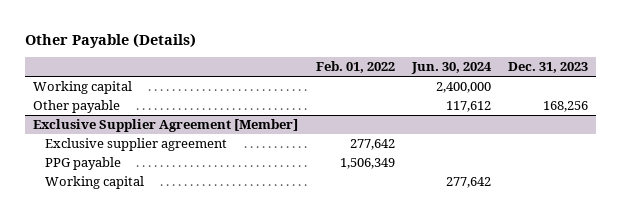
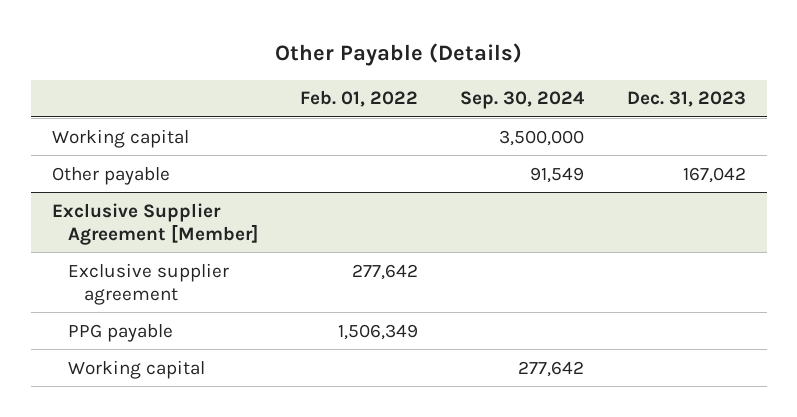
- | Feb. 01, 2022 | Jun. 30, 2024 | Dec. 31, 2023
+ | Feb. 01, 2022 | Sep. 30, 2024 | Dec. 31, 2023
- Other payable | | 117,612 | 168,256
+ Other payable | | 91,549 | 167,042

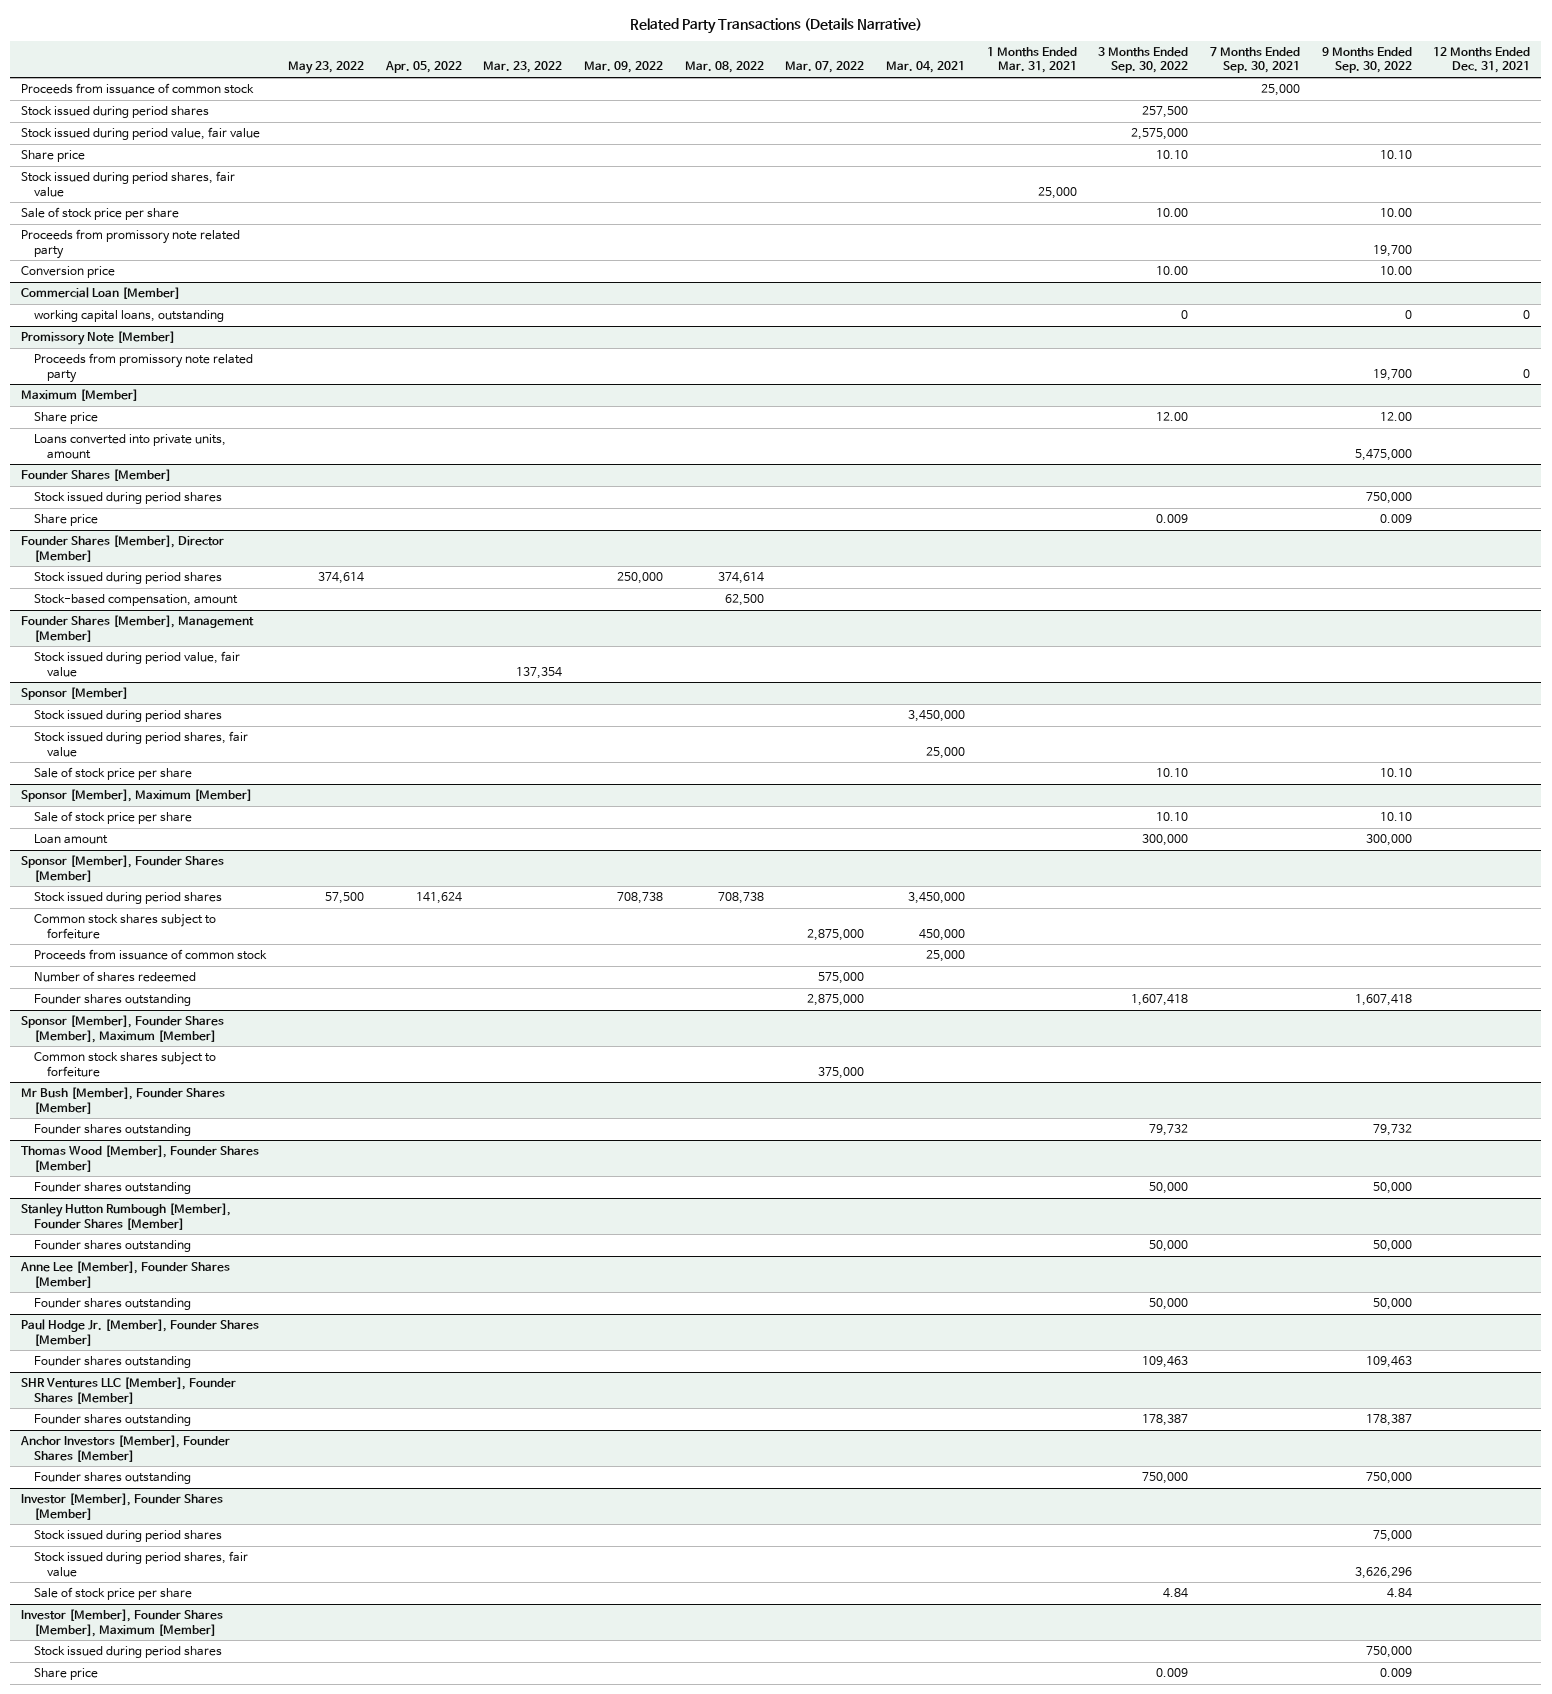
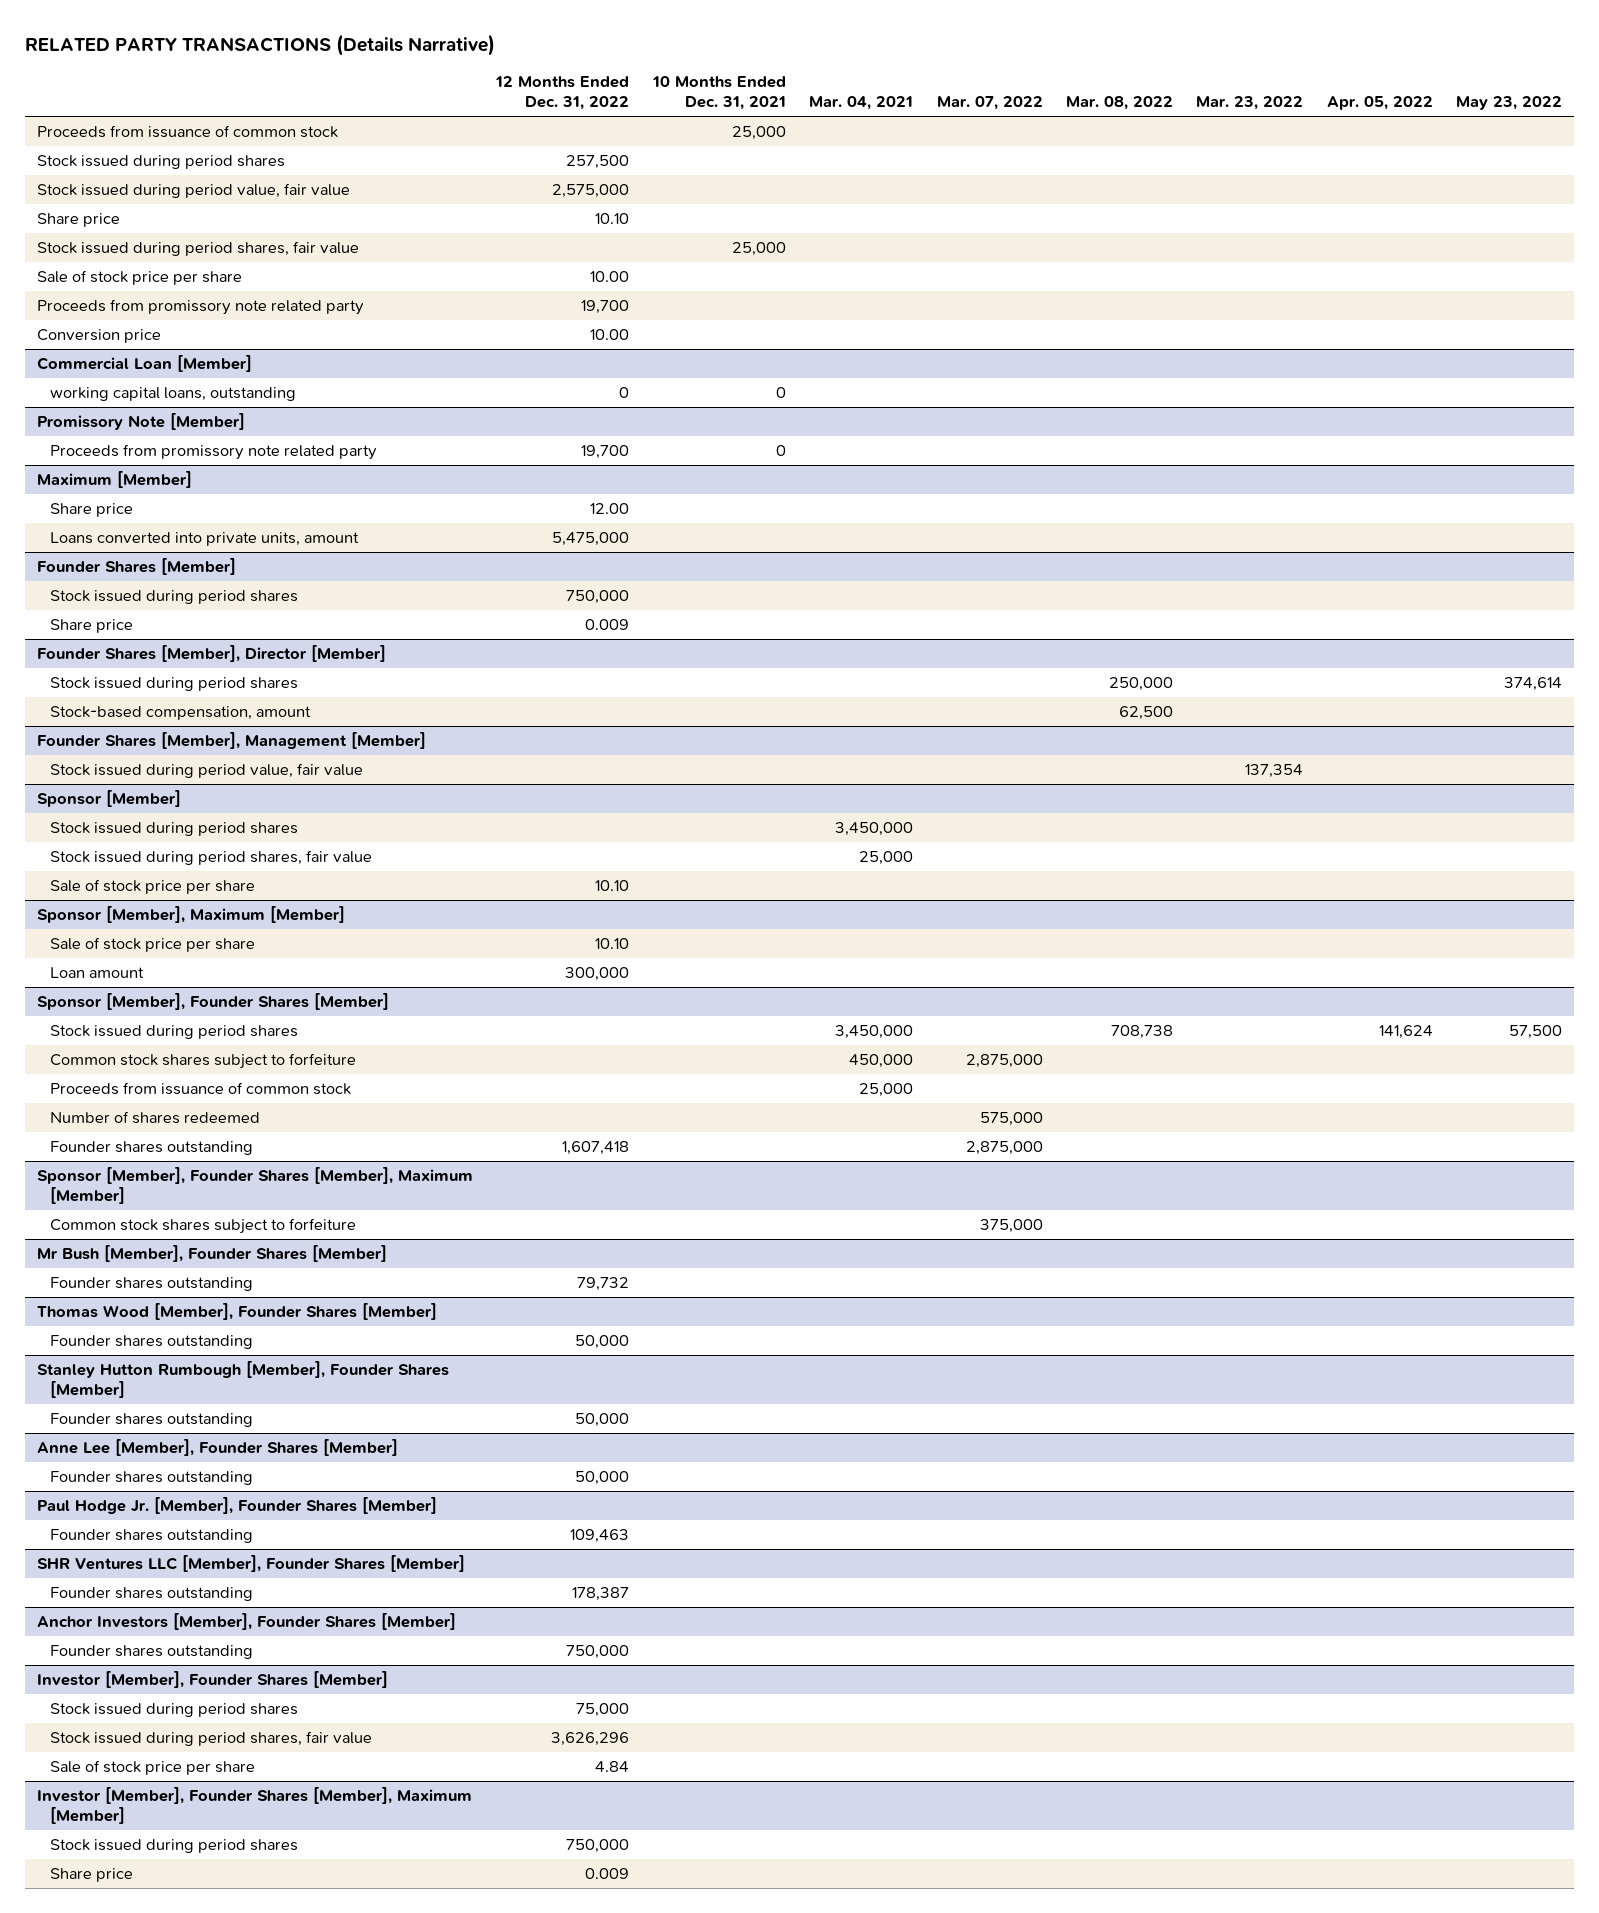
- Related Party Transactions (Details Narrative)
+ RELATED PARTY TRANSACTIONS (Details Narrative)
- | May 23, 2022 | Apr. 05, 2022 | Mar. 23, 2022 | Mar. 09, 2022 | Mar. 08, 2022 | Mar. 07, 2022 | Mar. 04, 2021 | 1 Months Ended Mar. 31, 2021 | 3 Months Ended Sep. 30, 2022 | 7 Months Ended Sep. 30, 2021 | 9 Months Ended Sep. 30, 2022 | 12 Months Ended Dec. 31, 2021
+ | 12 Months Ended Dec. 31, 2022 | 10 Months Ended Dec. 31, 2021 | Mar. 04, 2021 | Mar. 07, 2022 | Mar. 08, 2022 | Mar. 23, 2022 | Apr. 05, 2022 | May 23, 2022
@ Founder Shares [Member], Director [Member]
- Stock issued during period shares | 374,614 | | | 250,000 | 374,614 | | | | | | |
+ Stock issued during period shares | | | | | 250,000 | | | 374,614

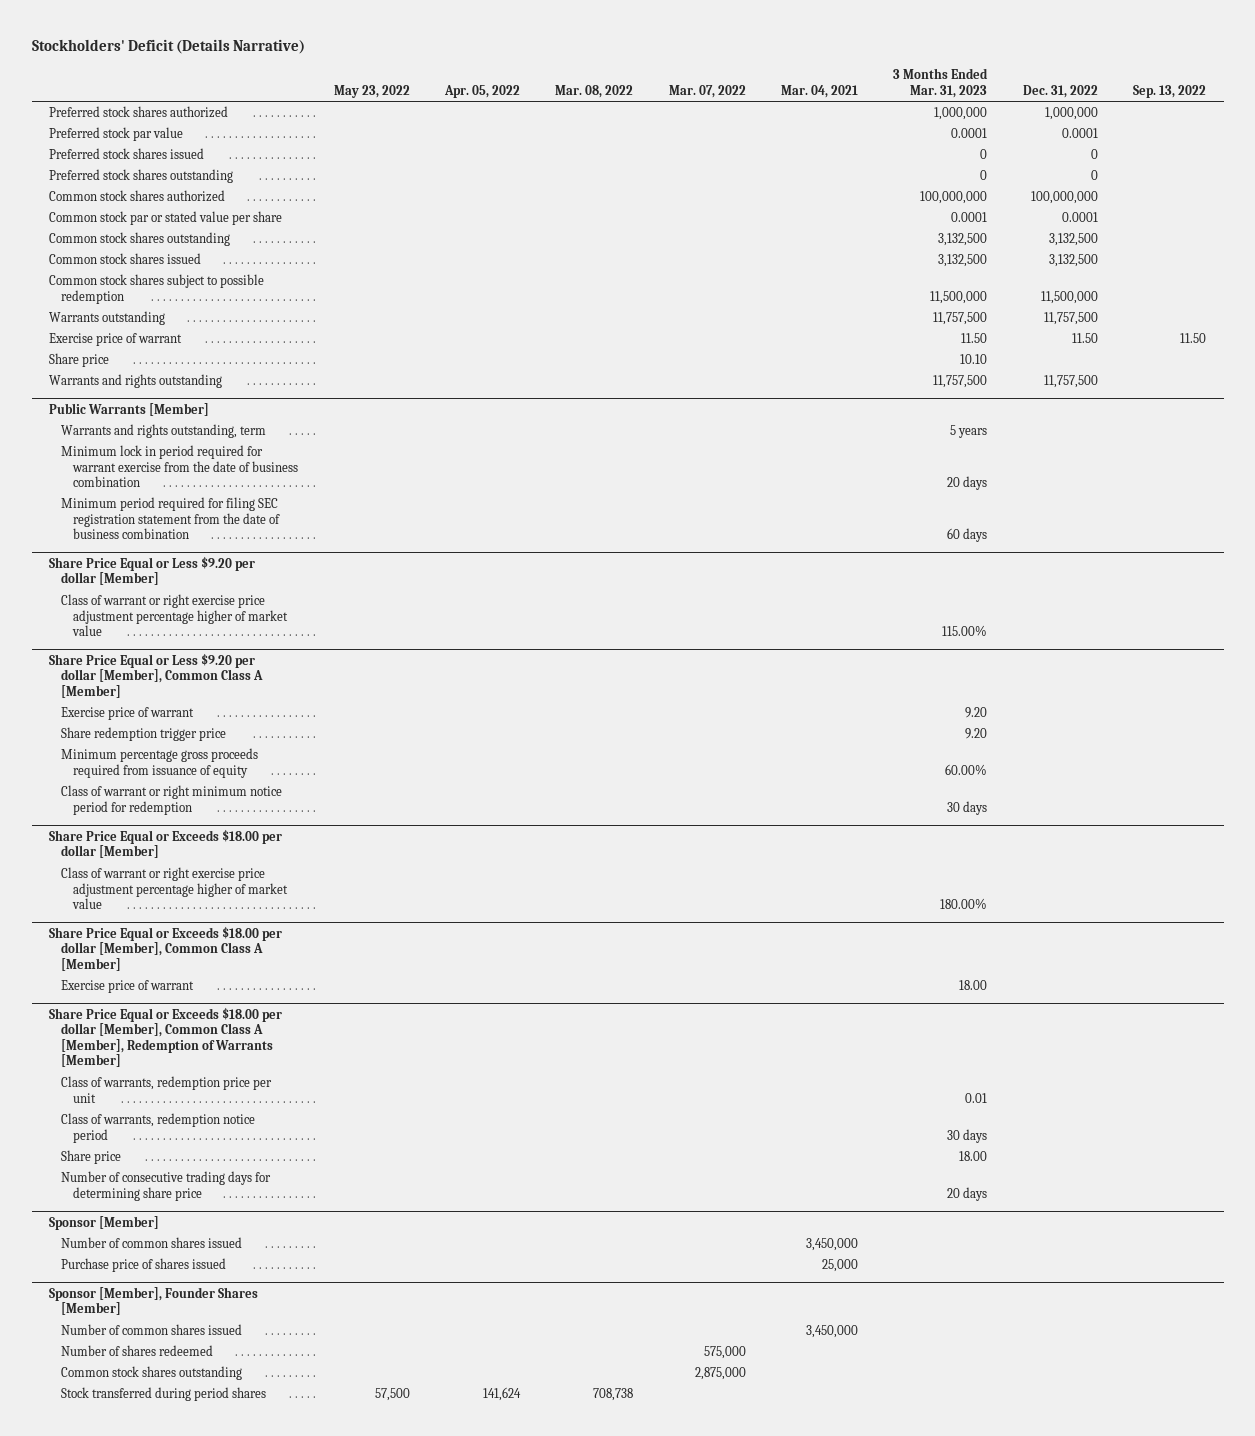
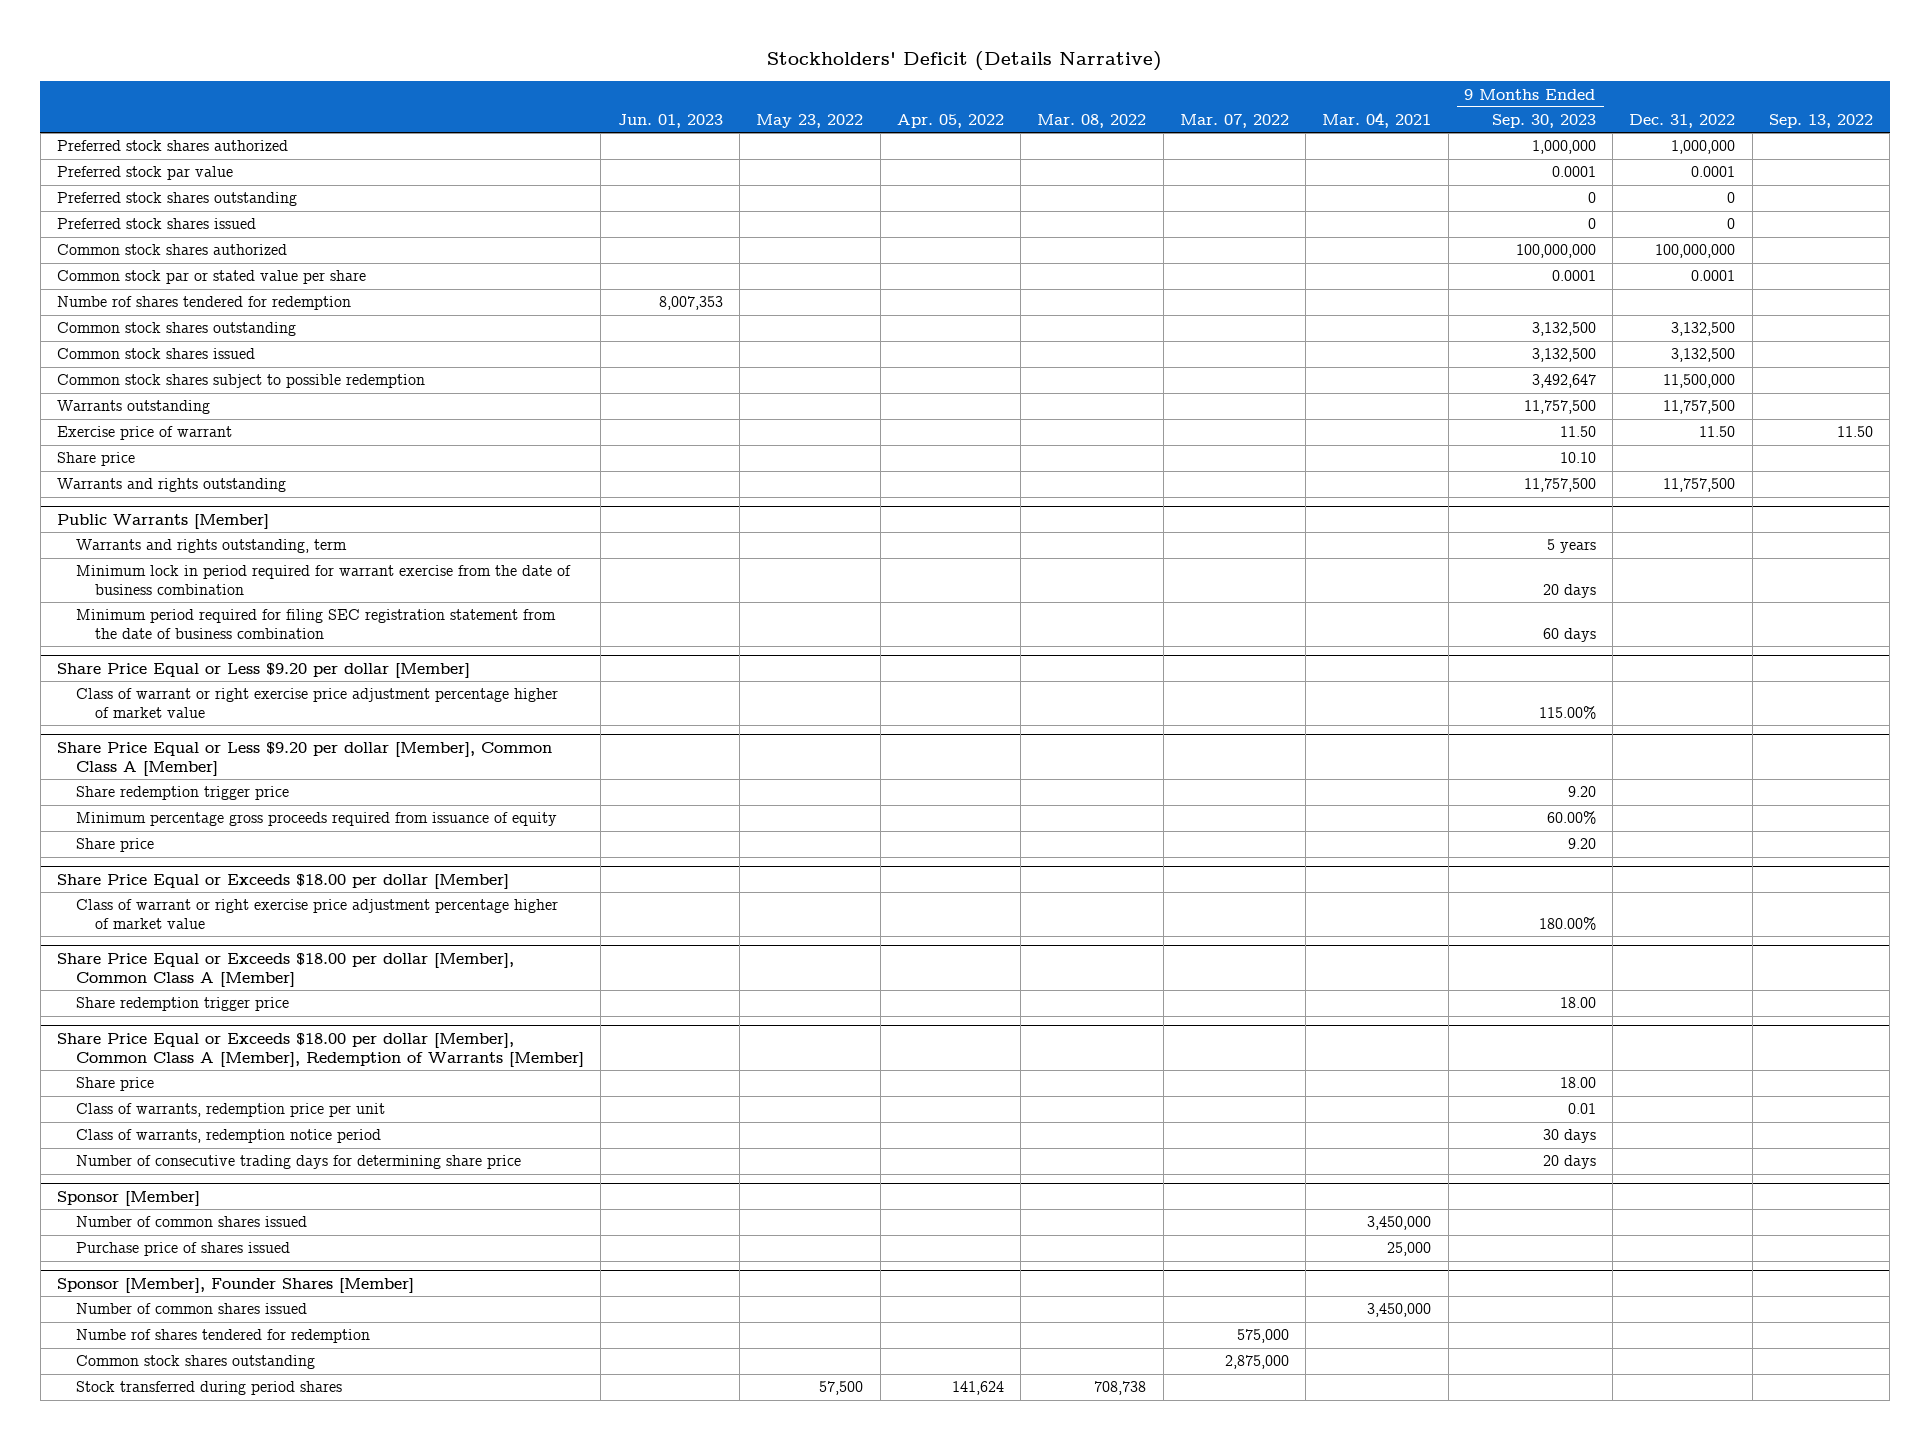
- | May 23, 2022 | Apr. 05, 2022 | Mar. 08, 2022 | Mar. 07, 2022 | Mar. 04, 2021 | 3 Months Ended Mar. 31, 2023 | Dec. 31, 2022 | Sep. 13, 2022
+ | Jun. 01, 2023 | May 23, 2022 | Apr. 05, 2022 | Mar. 08, 2022 | Mar. 07, 2022 | Mar. 04, 2021 | 9 Months Ended Sep. 30, 2023 | Dec. 31, 2022 | Sep. 13, 2022
moved down: Preferred stock shares issued | | | | | | | 0 | 0 |
+ Numbe rof shares tendered for redemption | 8,007,353 | | | | | | | |
@ Share Price Equal or Less $9.20 per dollar [Member], Common Class A [Member]
- Exercise price of warrant | | | | | | 9.20 | |
- Class of warrant or right minimum notice period for redemption | | | | | | 30 days | |
+ Share price | | | | | | | 9.20 | |
@ Share Price Equal or Exceeds $18.00 per dollar [Member], Common Class A [Member]
- Exercise price of warrant | | | | | | 18.00 | |
+ Share redemption trigger price | | | | | | | 18.00 | |
@ Share Price Equal or Exceeds $18.00 per dollar [Member], Common Class A [Member], Redemption of Warrants [Member]
moved up: Share price | | | | | | | 18.00 | |
@ Sponsor [Member], Founder Shares [Member]
- Number of shares redeemed | | | | 575,000 | | | |
+ Numbe rof shares tendered for redemption | | | | | 575,000 | | | |

